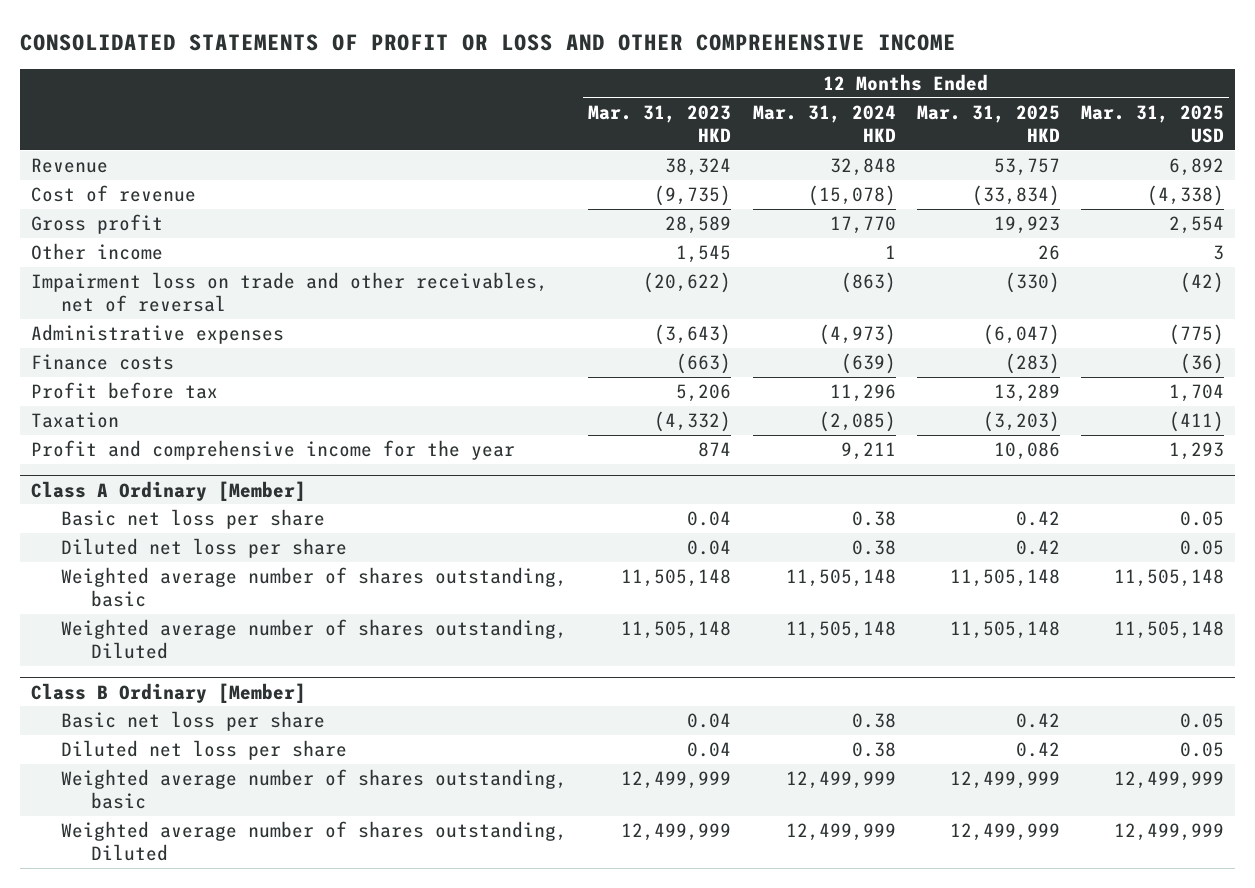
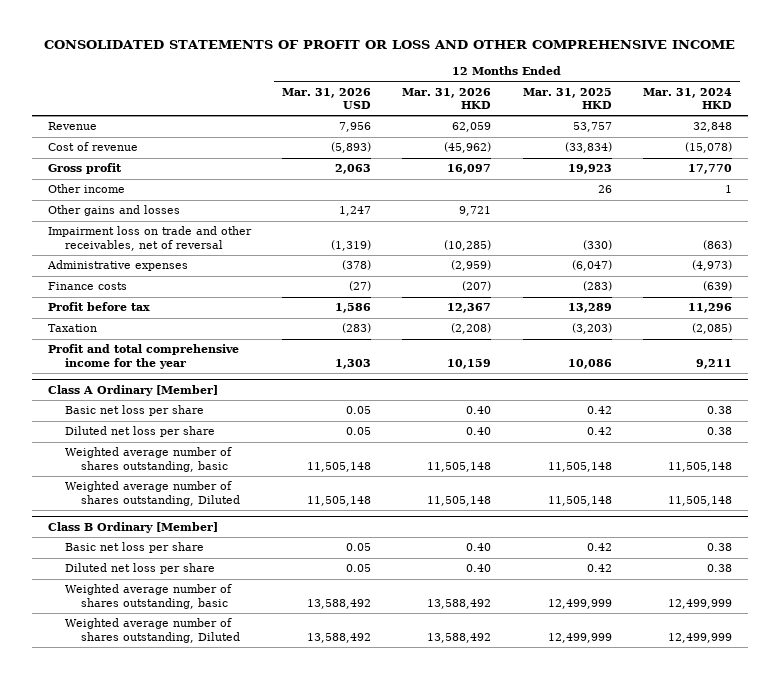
- | 12 Months Ended Mar. 31, 2023 HKD | 12 Months Ended Mar. 31, 2024 HKD | 12 Months Ended Mar. 31, 2025 HKD | 12 Months Ended Mar. 31, 2025 USD
+ | 12 Months Ended Mar. 31, 2026 USD | 12 Months Ended Mar. 31, 2026 HKD | 12 Months Ended Mar. 31, 2025 HKD | 12 Months Ended Mar. 31, 2024 HKD
+ Other gains and losses | 1,247 | 9,721 | |
- Profit and comprehensive income for the year | 874 | 9,211 | 10,086 | 1,293
+ Profit and total comprehensive income for the year | 1,303 | 10,159 | 10,086 | 9,211

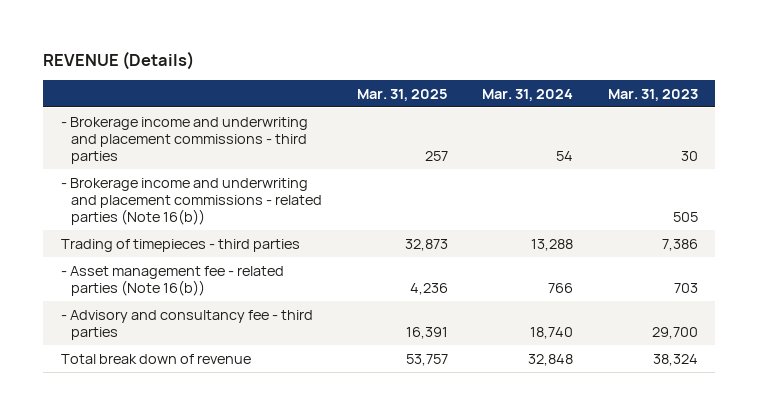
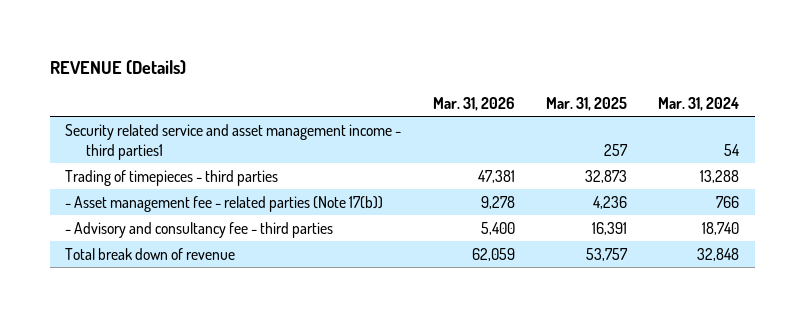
- | Mar. 31, 2025 | Mar. 31, 2024 | Mar. 31, 2023
+ | Mar. 31, 2026 | Mar. 31, 2025 | Mar. 31, 2024
- - Brokerage income and underwriting and placement commissions - third parties | 257 | 54 | 30
- - Brokerage income and underwriting and placement commissions - related parties (Note 16(b)) | | | 505
+ Security related service and asset management income - third parties1 | | 257 | 54
- - Asset management fee - related parties (Note 16(b)) | 4,236 | 766 | 703
+ - Asset management fee - related parties (Note 17(b)) | 9,278 | 4,236 | 766

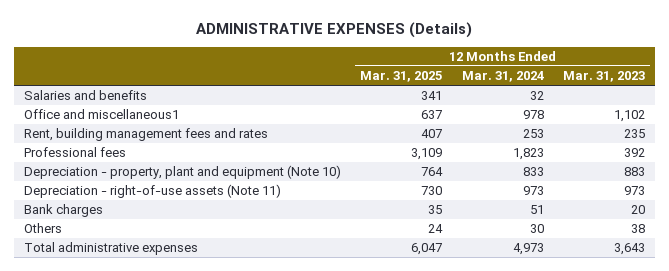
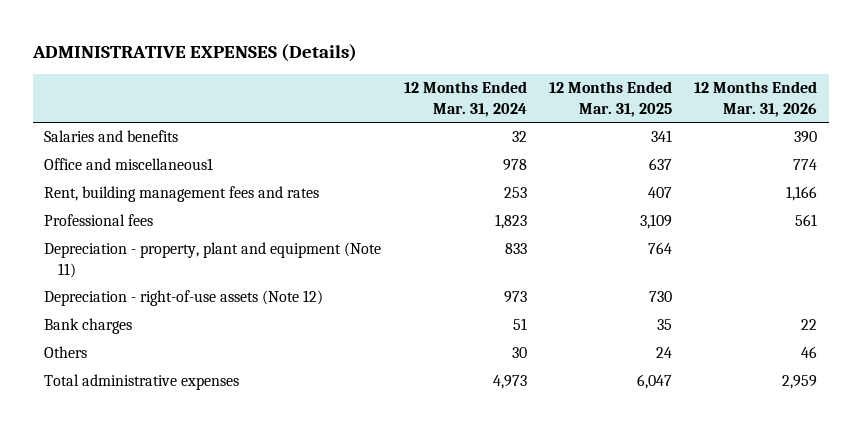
- | 12 Months Ended Mar. 31, 2025 | 12 Months Ended Mar. 31, 2024 | 12 Months Ended Mar. 31, 2023
+ | 12 Months Ended Mar. 31, 2024 | 12 Months Ended Mar. 31, 2025 | 12 Months Ended Mar. 31, 2026
- Depreciation - property, plant and equipment (Note 10) | 764 | 833 | 883
- Depreciation - right-of-use assets (Note 11) | 730 | 973 | 973
+ Depreciation - property, plant and equipment (Note 11) | 833 | 764 |
+ Depreciation - right-of-use assets (Note 12) | 973 | 730 |

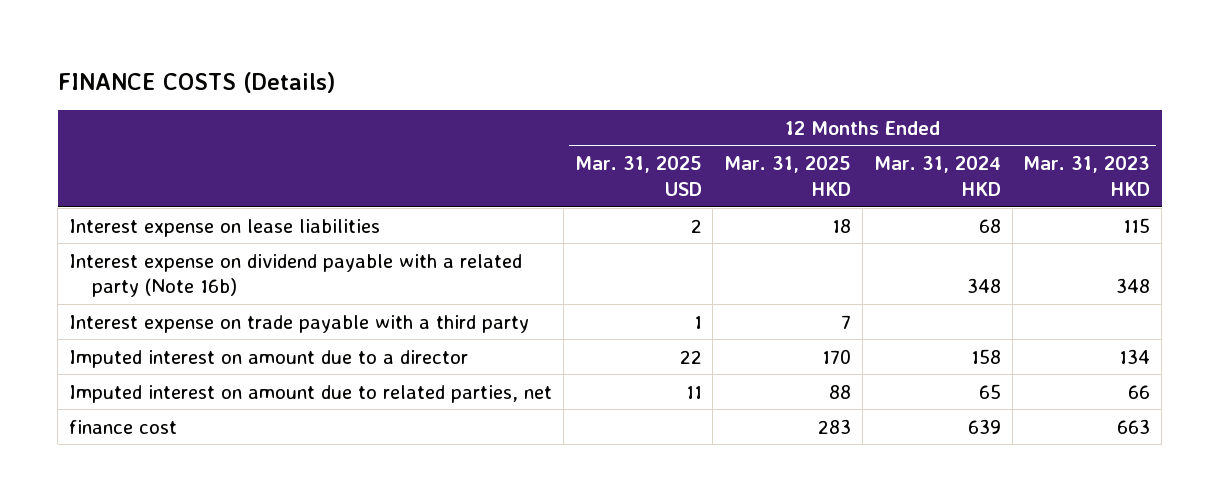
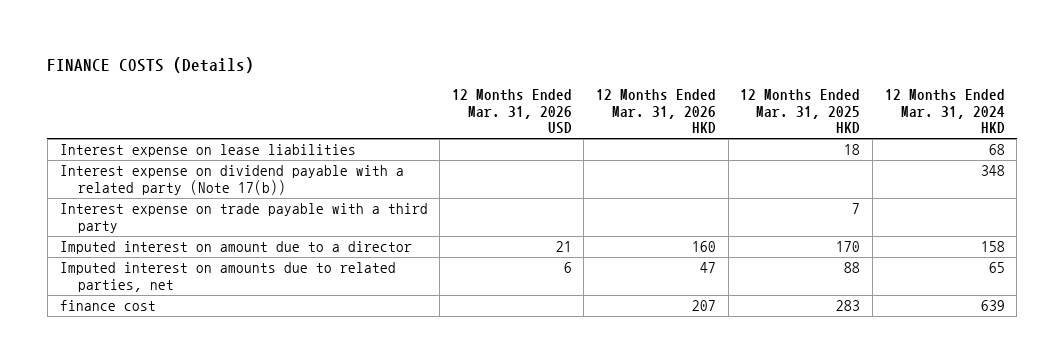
- | 12 Months Ended Mar. 31, 2025 USD | 12 Months Ended Mar. 31, 2025 HKD | 12 Months Ended Mar. 31, 2024 HKD | 12 Months Ended Mar. 31, 2023 HKD
+ | 12 Months Ended Mar. 31, 2026 USD | 12 Months Ended Mar. 31, 2026 HKD | 12 Months Ended Mar. 31, 2025 HKD | 12 Months Ended Mar. 31, 2024 HKD
- Interest expense on dividend payable with a related party (Note 16b) | | | 348 | 348
+ Interest expense on dividend payable with a related party (Note 17(b)) | | | | 348
- Imputed interest on amount due to related parties, net | 11 | 88 | 65 | 66
+ Imputed interest on amounts due to related parties, net | 6 | 47 | 88 | 65

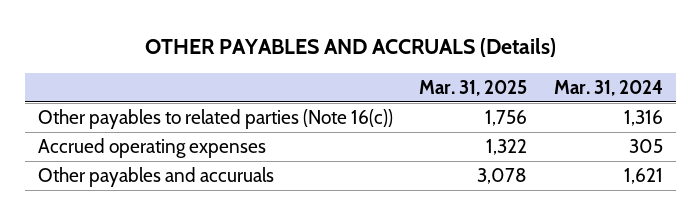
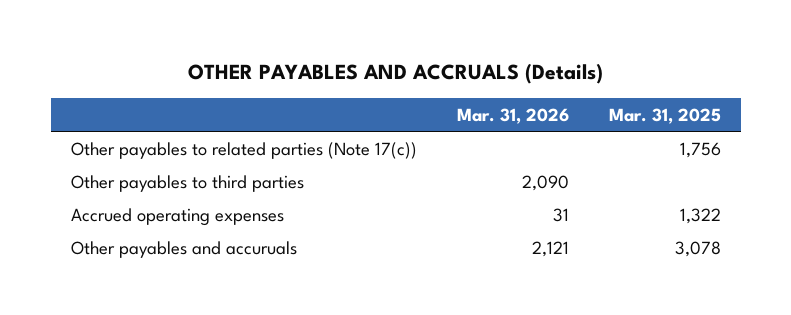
- | Mar. 31, 2025 | Mar. 31, 2024
+ | Mar. 31, 2026 | Mar. 31, 2025
- Other payables to related parties (Note 16(c)) | 1,756 | 1,316
+ Other payables to related parties (Note 17(c)) | | 1,756
+ Other payables to third parties | 2,090 |

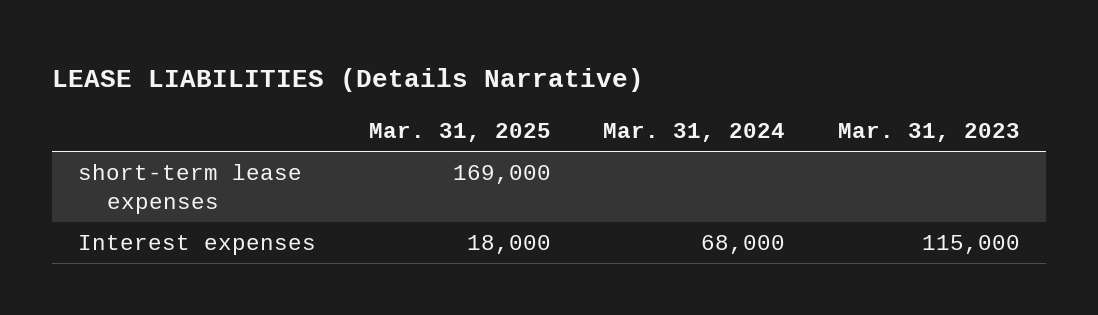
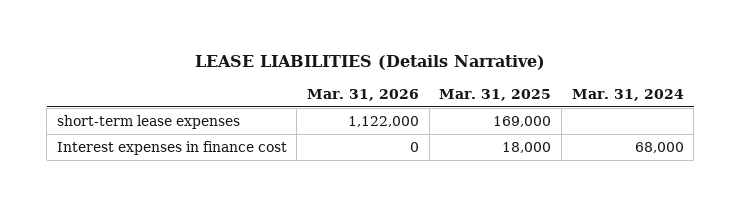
- | Mar. 31, 2025 | Mar. 31, 2024 | Mar. 31, 2023
+ | Mar. 31, 2026 | Mar. 31, 2025 | Mar. 31, 2024
- Interest expenses | 18,000 | 68,000 | 115,000
+ Interest expenses in finance cost | 0 | 18,000 | 68,000

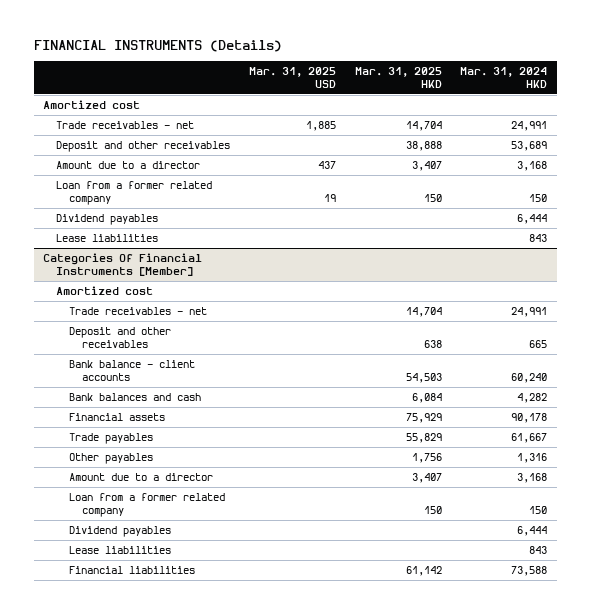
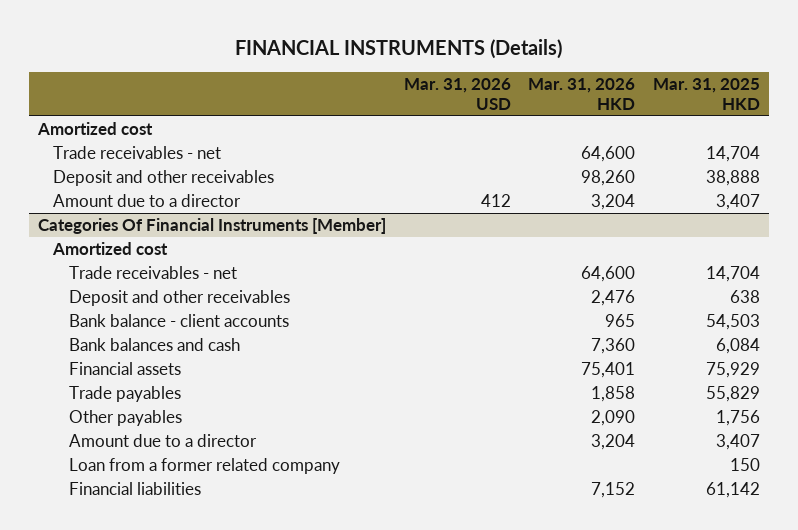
- | Mar. 31, 2025 USD | Mar. 31, 2025 HKD | Mar. 31, 2024 HKD
+ | Mar. 31, 2026 USD | Mar. 31, 2026 HKD | Mar. 31, 2025 HKD
- Loan from a former related company | 19 | 150 | 150
- Dividend payables | | | 6,444
- Lease liabilities | | | 843
@ Categories Of Financial Instruments [Member]
- Dividend payables | | | 6,444
- Lease liabilities | | | 843

